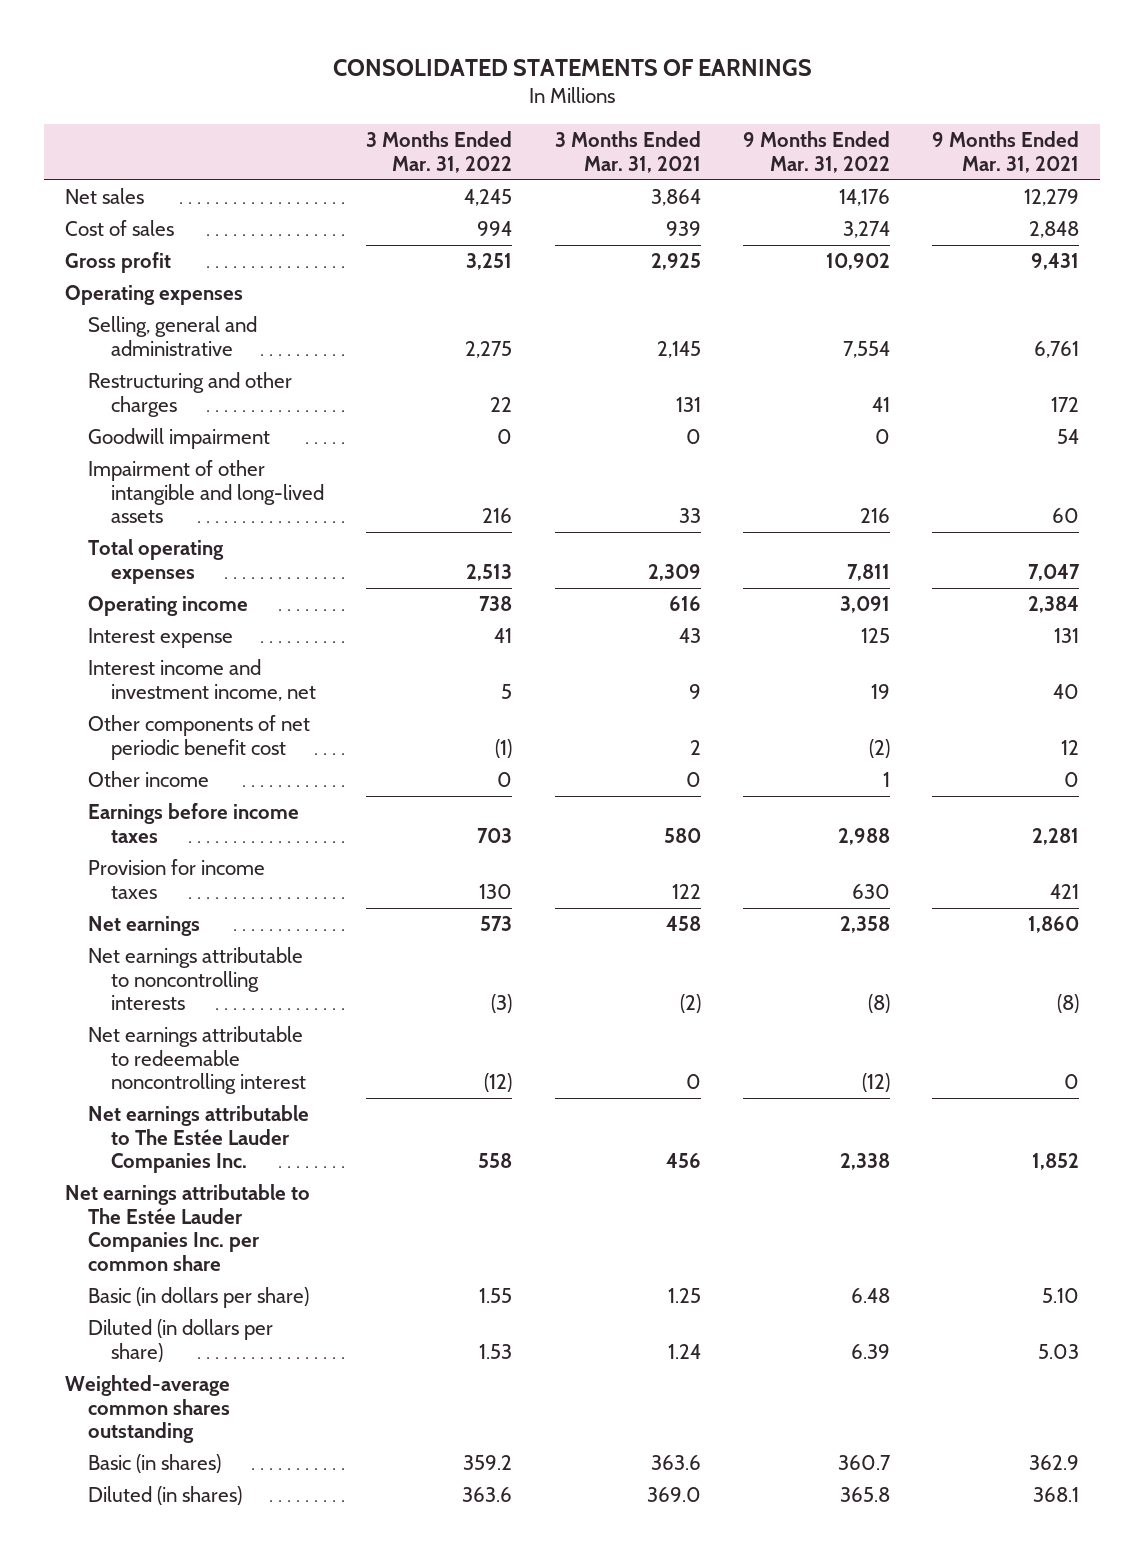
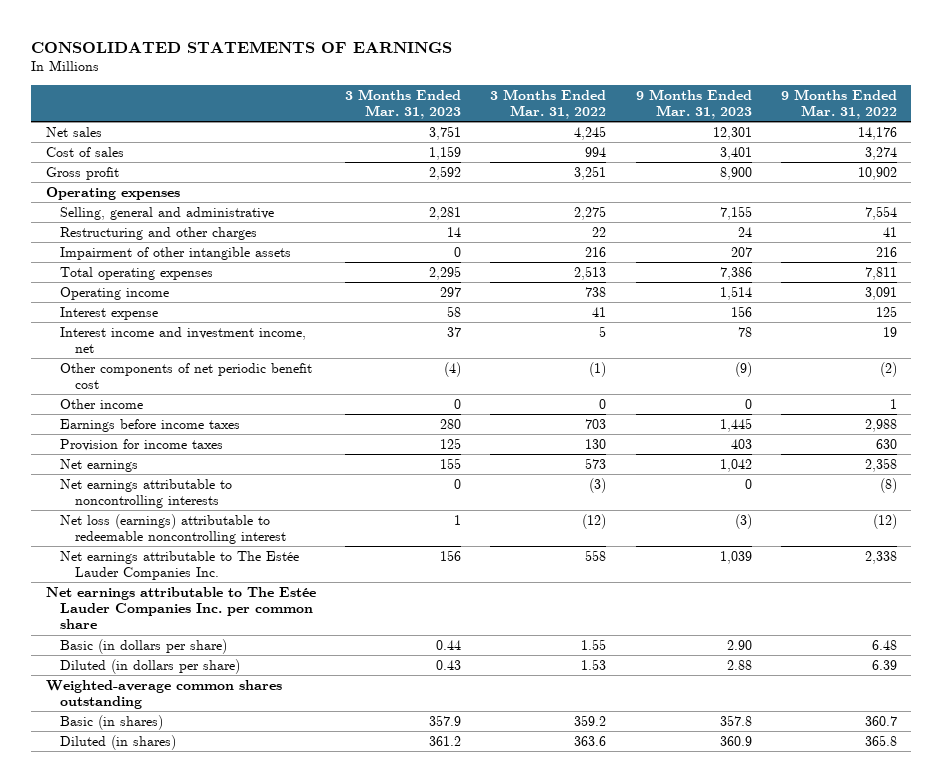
- | 3 Months Ended Mar. 31, 2022 | 3 Months Ended Mar. 31, 2021 | 9 Months Ended Mar. 31, 2022 | 9 Months Ended Mar. 31, 2021
+ | 3 Months Ended Mar. 31, 2023 | 3 Months Ended Mar. 31, 2022 | 9 Months Ended Mar. 31, 2023 | 9 Months Ended Mar. 31, 2022
- Goodwill impairment | 0 | 0 | 0 | 54
- Impairment of other intangible and long-lived assets | 216 | 33 | 216 | 60
+ Impairment of other intangible assets | 0 | 216 | 207 | 216
- Net earnings attributable to redeemable noncontrolling interest | (12) | 0 | (12) | 0
+ Net loss (earnings) attributable to redeemable noncontrolling interest | 1 | (12) | (3) | (12)

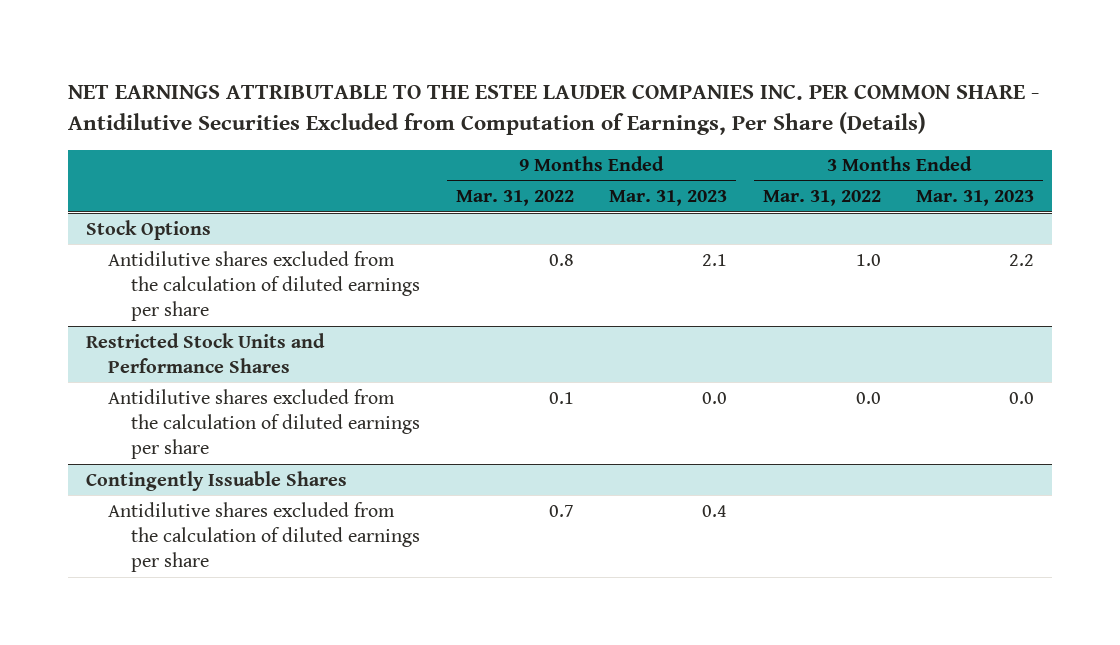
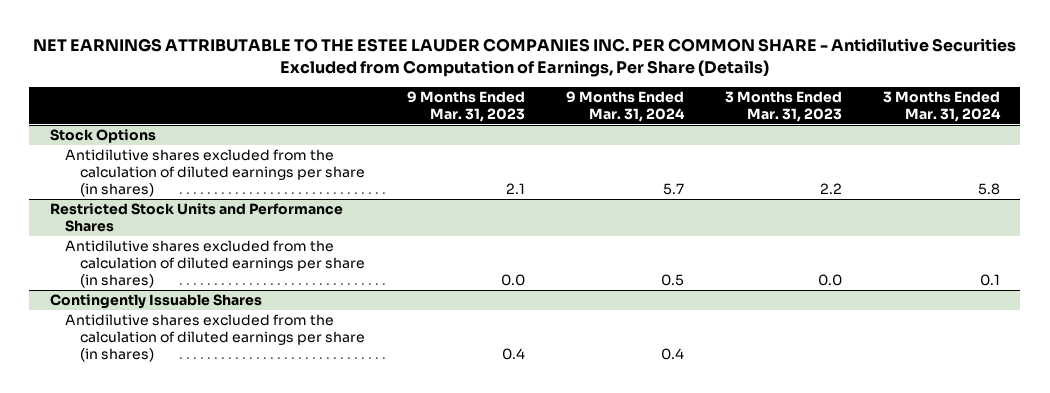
- | 9 Months Ended Mar. 31, 2022 | 9 Months Ended Mar. 31, 2023 | 3 Months Ended Mar. 31, 2022 | 3 Months Ended Mar. 31, 2023
+ | 9 Months Ended Mar. 31, 2023 | 9 Months Ended Mar. 31, 2024 | 3 Months Ended Mar. 31, 2023 | 3 Months Ended Mar. 31, 2024
@ Stock Options
- Antidilutive shares excluded from the calculation of diluted earnings per share | 0.8 | 2.1 | 1.0 | 2.2
+ Antidilutive shares excluded from the calculation of diluted earnings per share (in shares) | 2.1 | 5.7 | 2.2 | 5.8
@ Restricted Stock Units and Performance Shares
- Antidilutive shares excluded from the calculation of diluted earnings per share | 0.1 | 0.0 | 0.0 | 0.0
+ Antidilutive shares excluded from the calculation of diluted earnings per share (in shares) | 0.0 | 0.5 | 0.0 | 0.1
@ Contingently Issuable Shares
- Antidilutive shares excluded from the calculation of diluted earnings per share | 0.7 | 0.4 | |
+ Antidilutive shares excluded from the calculation of diluted earnings per share (in shares) | 0.4 | 0.4 | |

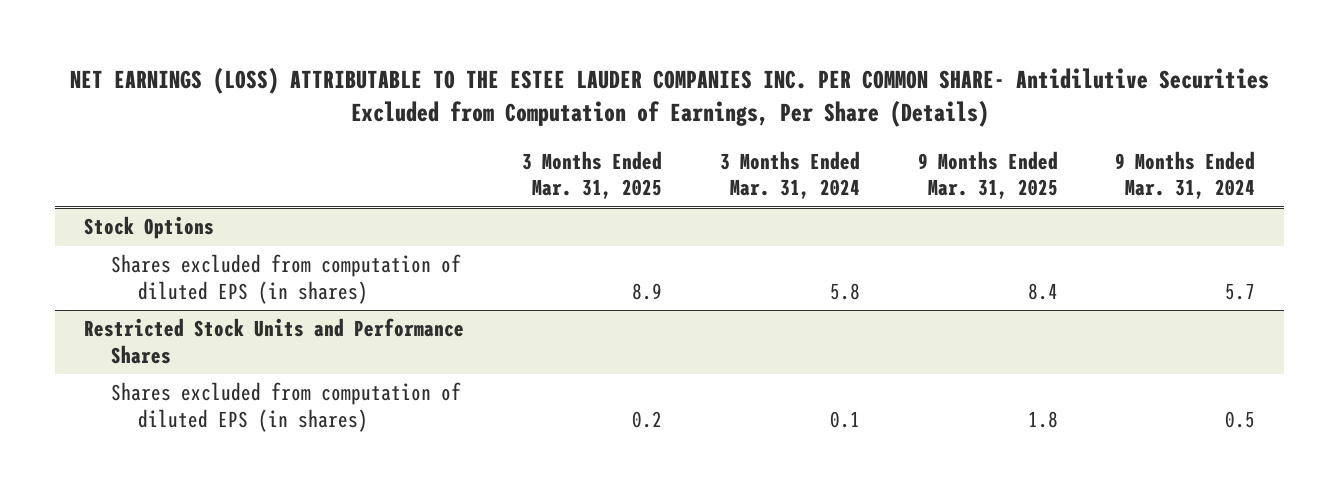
- NET EARNINGS ATTRIBUTABLE TO THE ESTEE LAUDER COMPANIES INC. PER COMMON SHARE - Antidilutive Securities Excluded from Computation of Earnings, Per Share (Details)
+ NET EARNINGS (LOSS) ATTRIBUTABLE TO THE ESTEE LAUDER COMPANIES INC. PER COMMON SHARE- Antidilutive Securities Excluded from Computation of Earnings, Per Share (Details)
- | 9 Months Ended Mar. 31, 2023 | 9 Months Ended Mar. 31, 2024 | 3 Months Ended Mar. 31, 2023 | 3 Months Ended Mar. 31, 2024
+ | 3 Months Ended Mar. 31, 2025 | 3 Months Ended Mar. 31, 2024 | 9 Months Ended Mar. 31, 2025 | 9 Months Ended Mar. 31, 2024
@ Stock Options
- Antidilutive shares excluded from the calculation of diluted earnings per share (in shares) | 2.1 | 5.7 | 2.2 | 5.8
+ Shares excluded from computation of diluted EPS (in shares) | 8.9 | 5.8 | 8.4 | 5.7
@ Restricted Stock Units and Performance Shares
- Antidilutive shares excluded from the calculation of diluted earnings per share (in shares) | 0.0 | 0.5 | 0.0 | 0.1
- Contingently Issuable Shares
- Antidilutive shares excluded from the calculation of diluted earnings per share (in shares) | 0.4 | 0.4 | |
@ Restricted Stock Units and Performance Shares
+ Shares excluded from computation of diluted EPS (in shares) | 0.2 | 0.1 | 1.8 | 0.5

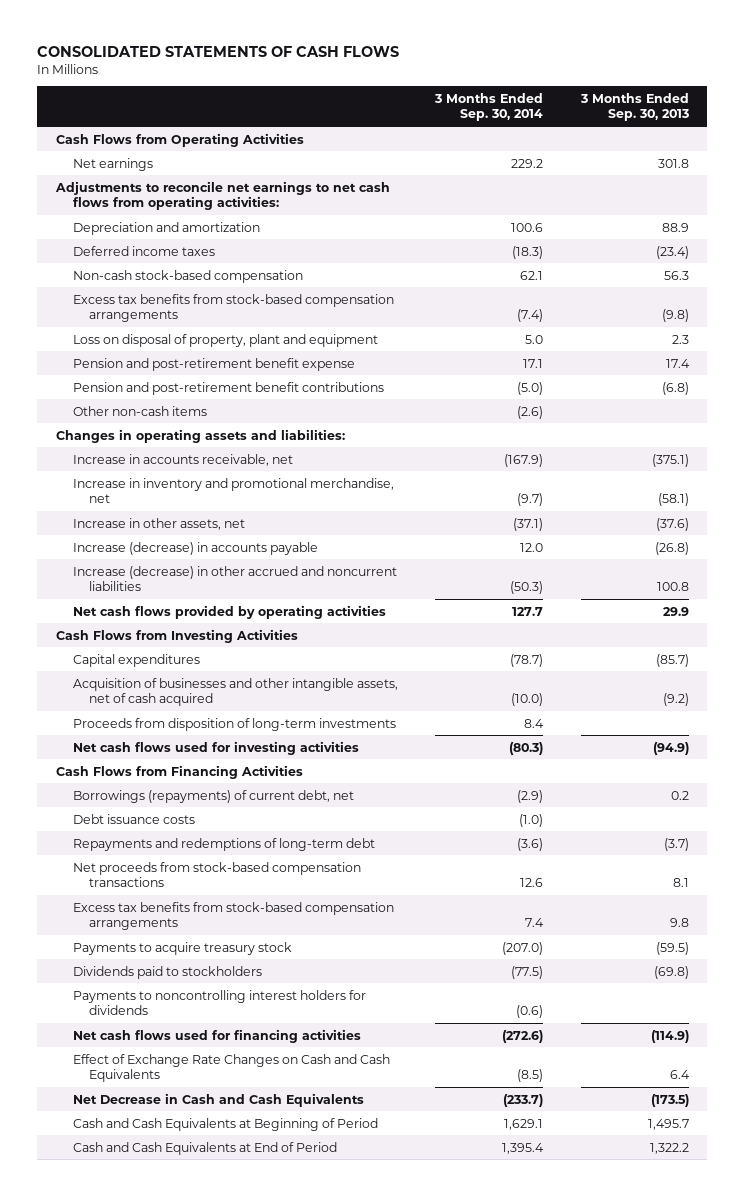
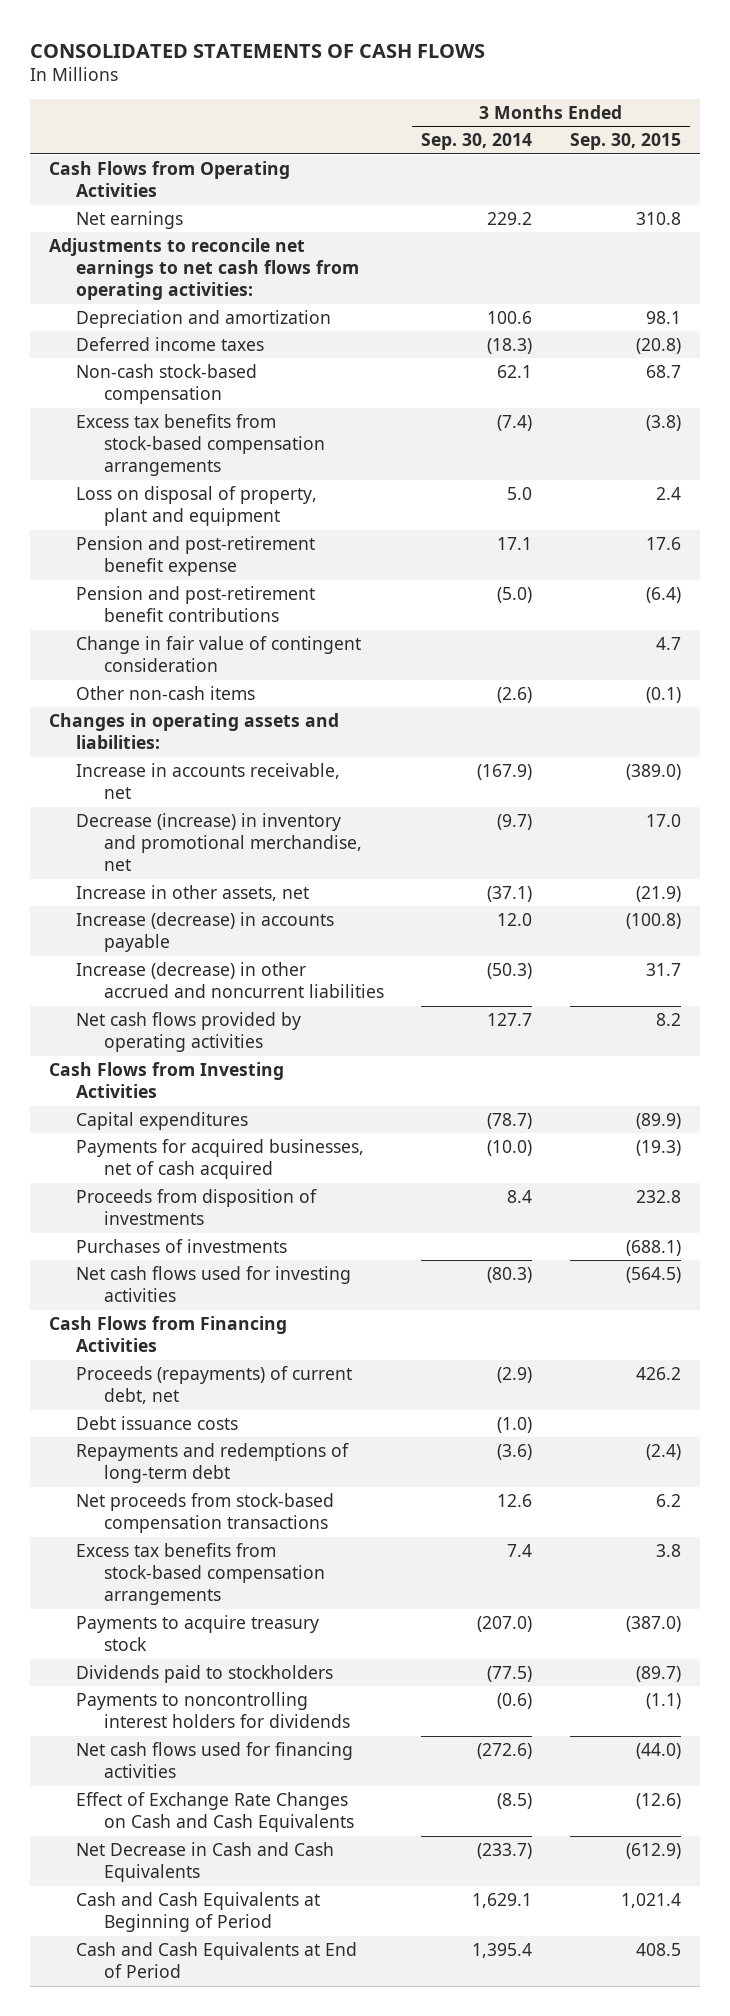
- | 3 Months Ended Sep. 30, 2014 | 3 Months Ended Sep. 30, 2013
+ | 3 Months Ended Sep. 30, 2014 | 3 Months Ended Sep. 30, 2015
+ Change in fair value of contingent consideration | | 4.7
- Increase in inventory and promotional merchandise, net | (9.7) | (58.1)
+ Decrease (increase) in inventory and promotional merchandise, net | (9.7) | 17.0
- Acquisition of businesses and other intangible assets, net of cash acquired | (10.0) | (9.2)
- Proceeds from disposition of long-term investments | 8.4 |
+ Payments for acquired businesses, net of cash acquired | (10.0) | (19.3)
+ Proceeds from disposition of investments | 8.4 | 232.8
+ Purchases of investments | | (688.1)
- Borrowings (repayments) of current debt, net | (2.9) | 0.2
+ Proceeds (repayments) of current debt, net | (2.9) | 426.2

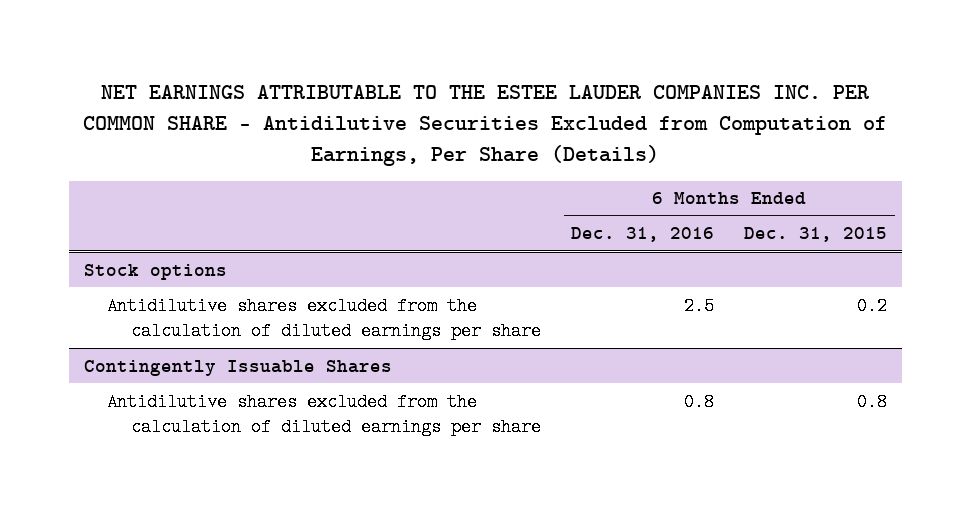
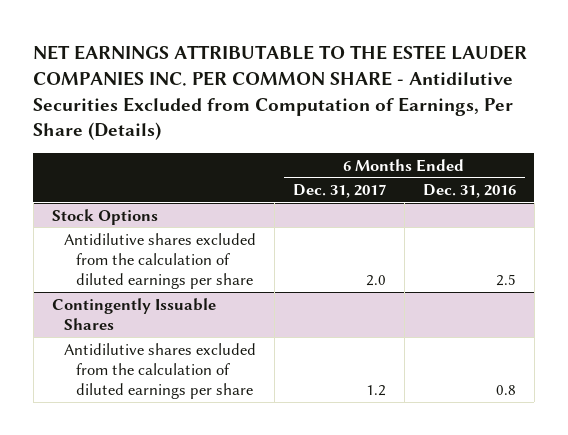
- | 6 Months Ended Dec. 31, 2016 | 6 Months Ended Dec. 31, 2015
+ | 6 Months Ended Dec. 31, 2017 | 6 Months Ended Dec. 31, 2016
- Stock options
+ Stock Options

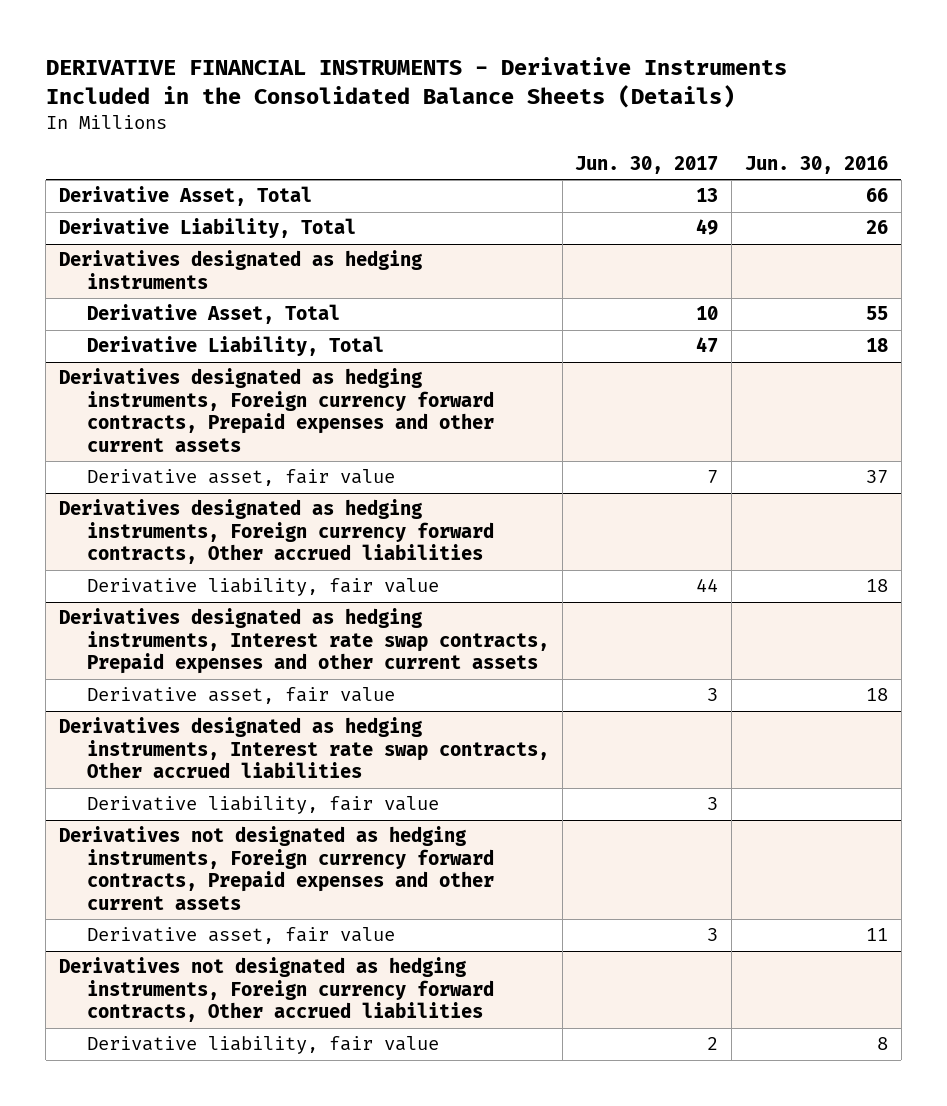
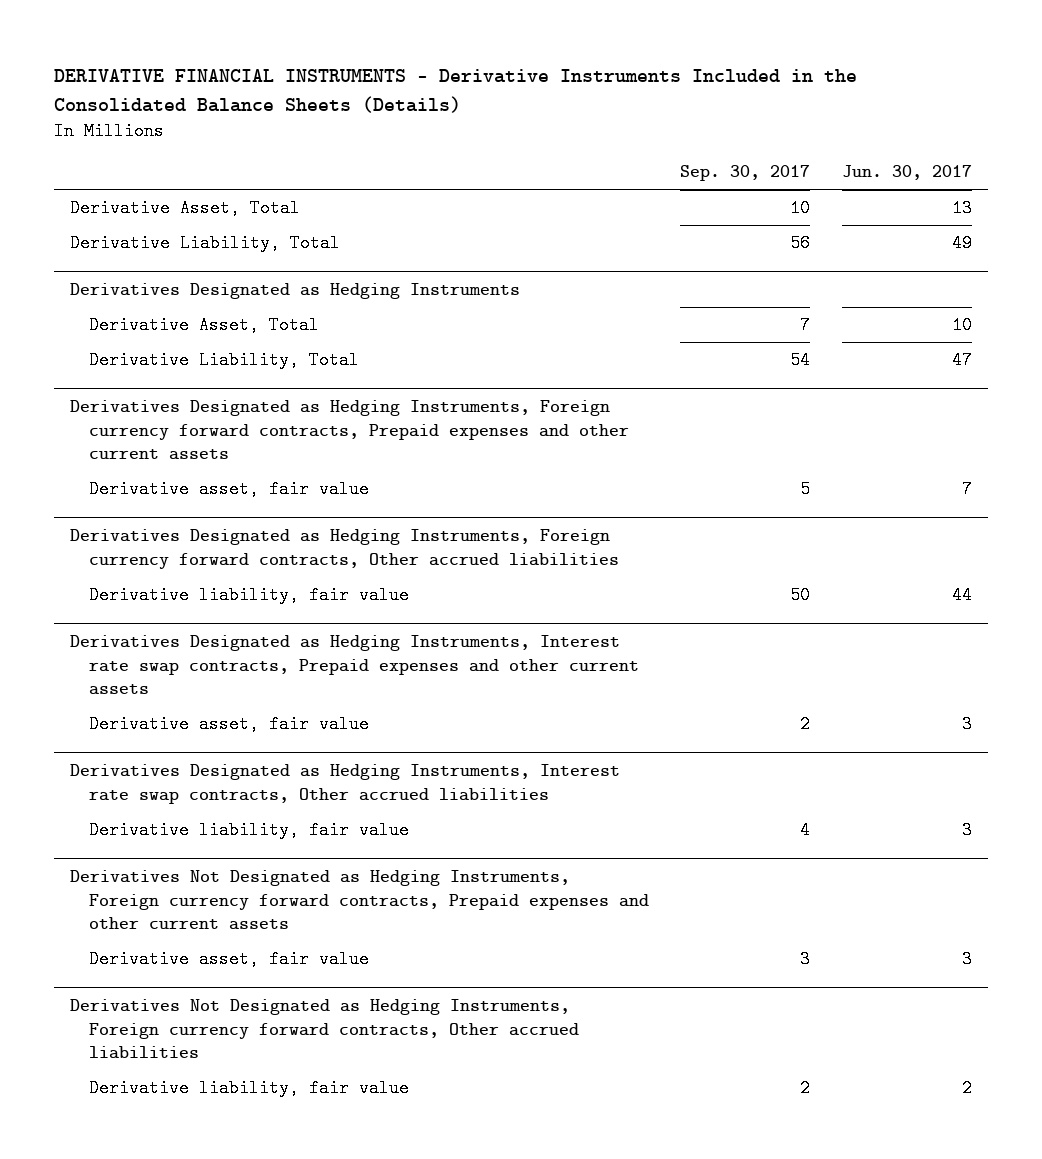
- | Jun. 30, 2017 | Jun. 30, 2016
+ | Sep. 30, 2017 | Jun. 30, 2017
- Derivatives designated as hedging instruments
+ Derivatives Designated as Hedging Instruments
- Derivatives designated as hedging instruments, Foreign currency forward contracts, Prepaid expenses and other current assets
+ Derivatives Designated as Hedging Instruments, Foreign currency forward contracts, Prepaid expenses and other current assets
- Derivatives designated as hedging instruments, Foreign currency forward contracts, Other accrued liabilities
+ Derivatives Designated as Hedging Instruments, Foreign currency forward contracts, Other accrued liabilities
- Derivatives designated as hedging instruments, Interest rate swap contracts, Prepaid expenses and other current assets
+ Derivatives Designated as Hedging Instruments, Interest rate swap contracts, Prepaid expenses and other current assets
- Derivatives designated as hedging instruments, Interest rate swap contracts, Other accrued liabilities
+ Derivatives Designated as Hedging Instruments, Interest rate swap contracts, Other accrued liabilities
- Derivatives not designated as hedging instruments, Foreign currency forward contracts, Prepaid expenses and other current assets
+ Derivatives Not Designated as Hedging Instruments, Foreign currency forward contracts, Prepaid expenses and other current assets
- Derivatives not designated as hedging instruments, Foreign currency forward contracts, Other accrued liabilities
+ Derivatives Not Designated as Hedging Instruments, Foreign currency forward contracts, Other accrued liabilities

